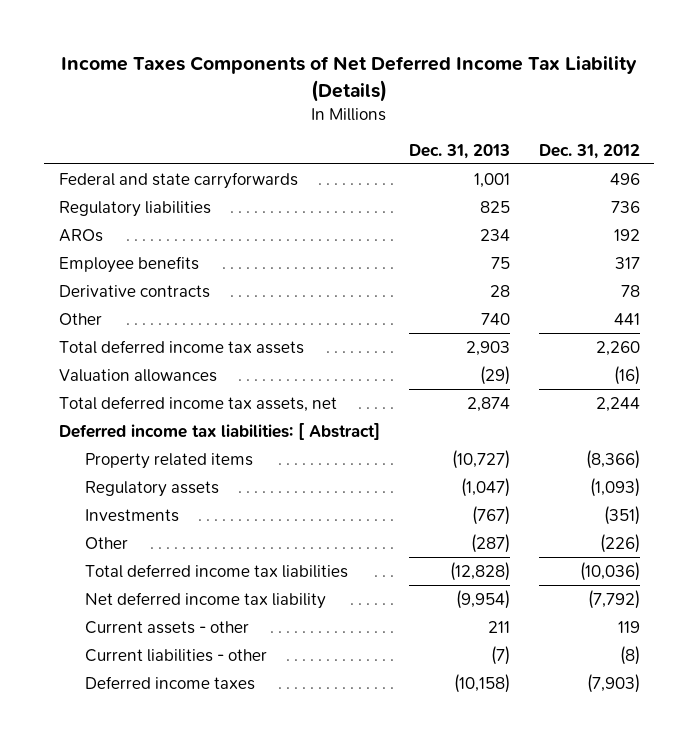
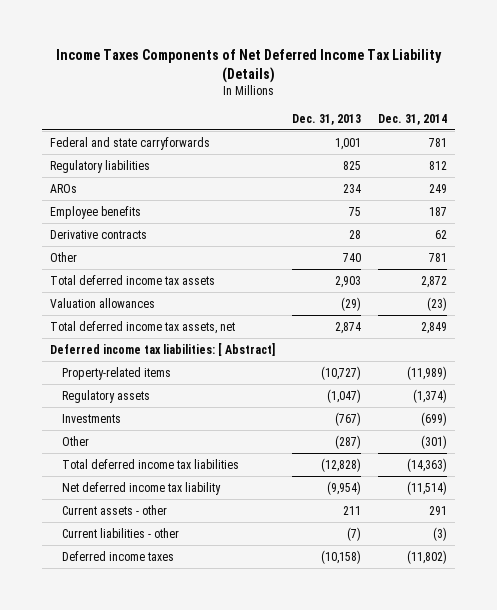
- | Dec. 31, 2013 | Dec. 31, 2012
+ | Dec. 31, 2013 | Dec. 31, 2014
- Property related items | (10,727) | (8,366)
+ Property-related items | (10,727) | (11,989)

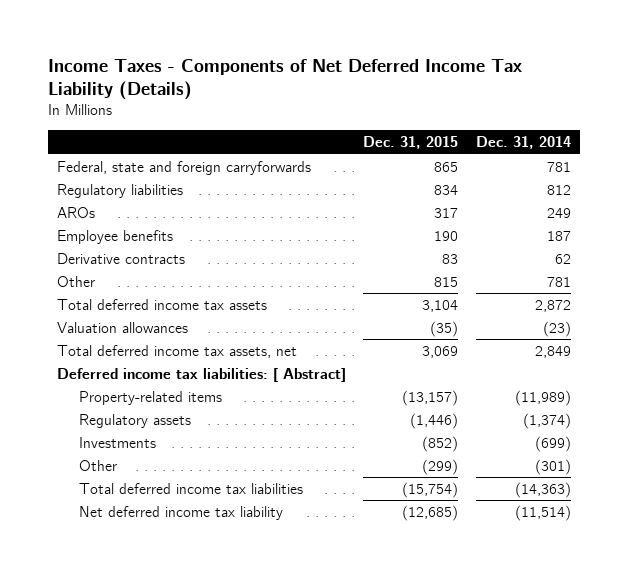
- Income Taxes Components of Net Deferred Income Tax Liability (Details)
+ Income Taxes - Components of Net Deferred Income Tax Liability (Details)
- | Dec. 31, 2013 | Dec. 31, 2014
+ | Dec. 31, 2015 | Dec. 31, 2014
- Federal and state carryforwards | 1,001 | 781
+ Federal, state and foreign carryforwards | 865 | 781
- Current assets - other | 211 | 291
- Current liabilities - other | (7) | (3)
- Deferred income taxes | (10,158) | (11,802)

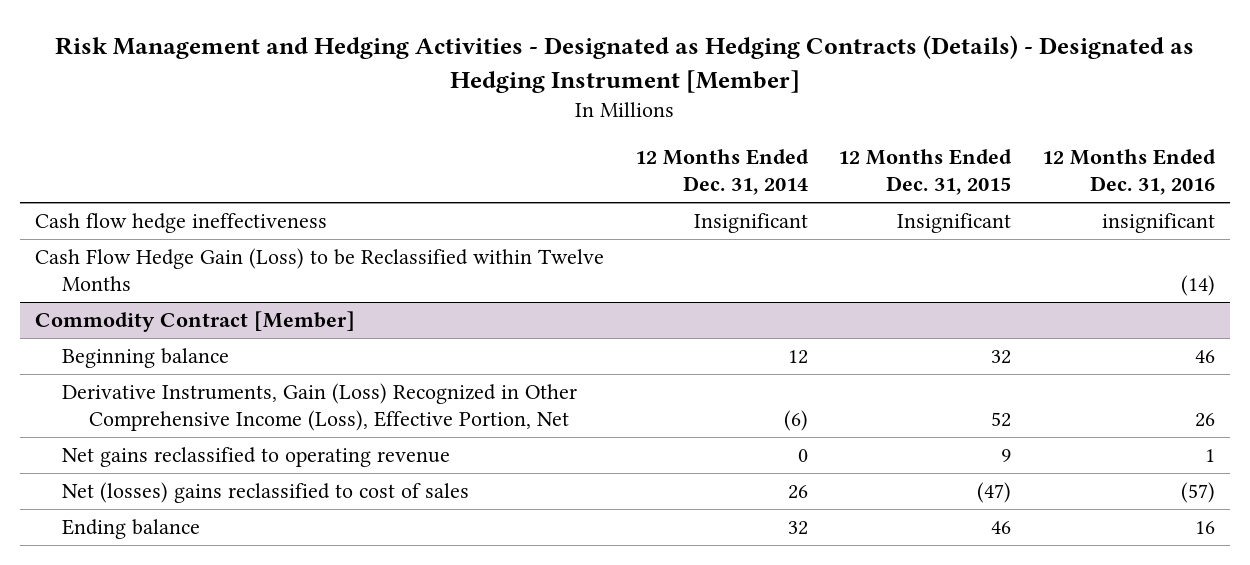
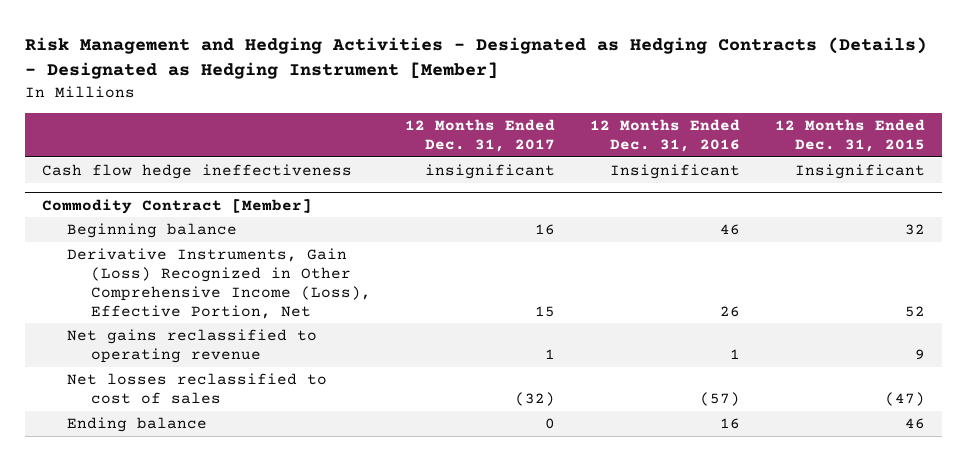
- | 12 Months Ended Dec. 31, 2014 | 12 Months Ended Dec. 31, 2015 | 12 Months Ended Dec. 31, 2016
+ | 12 Months Ended Dec. 31, 2017 | 12 Months Ended Dec. 31, 2016 | 12 Months Ended Dec. 31, 2015
- Cash flow hedge ineffectiveness | Insignificant | Insignificant | insignificant
- Cash Flow Hedge Gain (Loss) to be Reclassified within Twelve Months | | | (14)
+ Cash flow hedge ineffectiveness | insignificant | Insignificant | Insignificant
@ Commodity Contract [Member]
- Net (losses) gains reclassified to cost of sales | 26 | (47) | (57)
+ Net losses reclassified to cost of sales | (32) | (57) | (47)

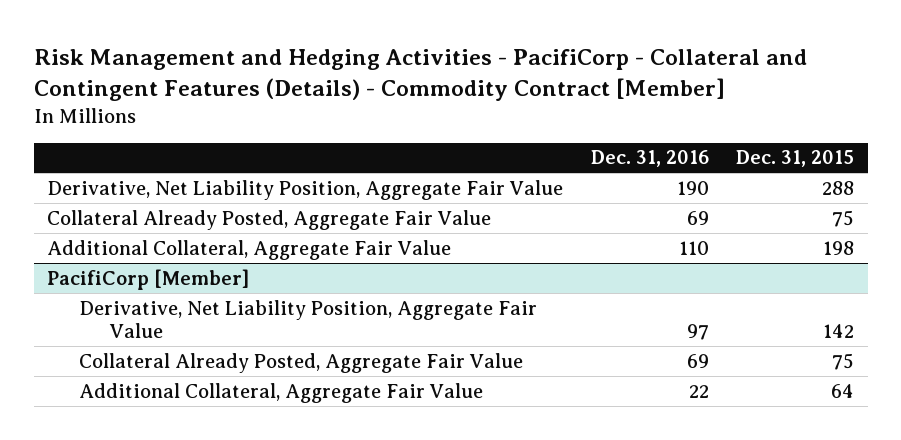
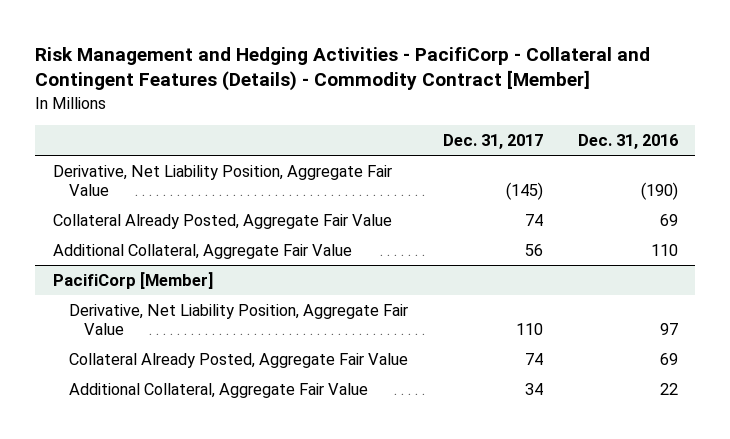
- | Dec. 31, 2016 | Dec. 31, 2015
+ | Dec. 31, 2017 | Dec. 31, 2016
- Derivative, Net Liability Position, Aggregate Fair Value | 190 | 288
+ Derivative, Net Liability Position, Aggregate Fair Value | (145) | (190)

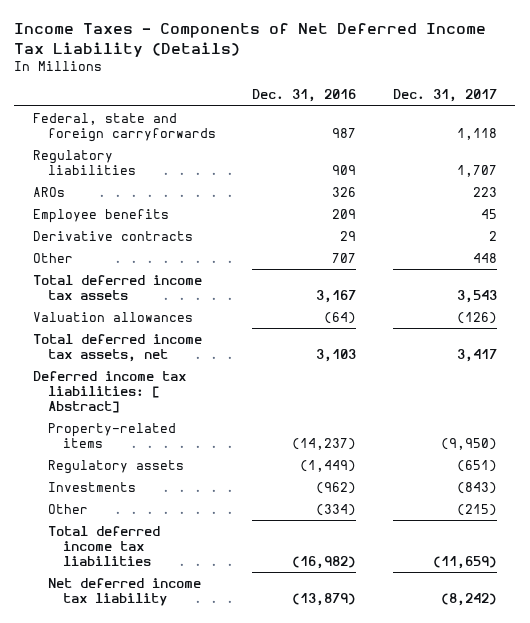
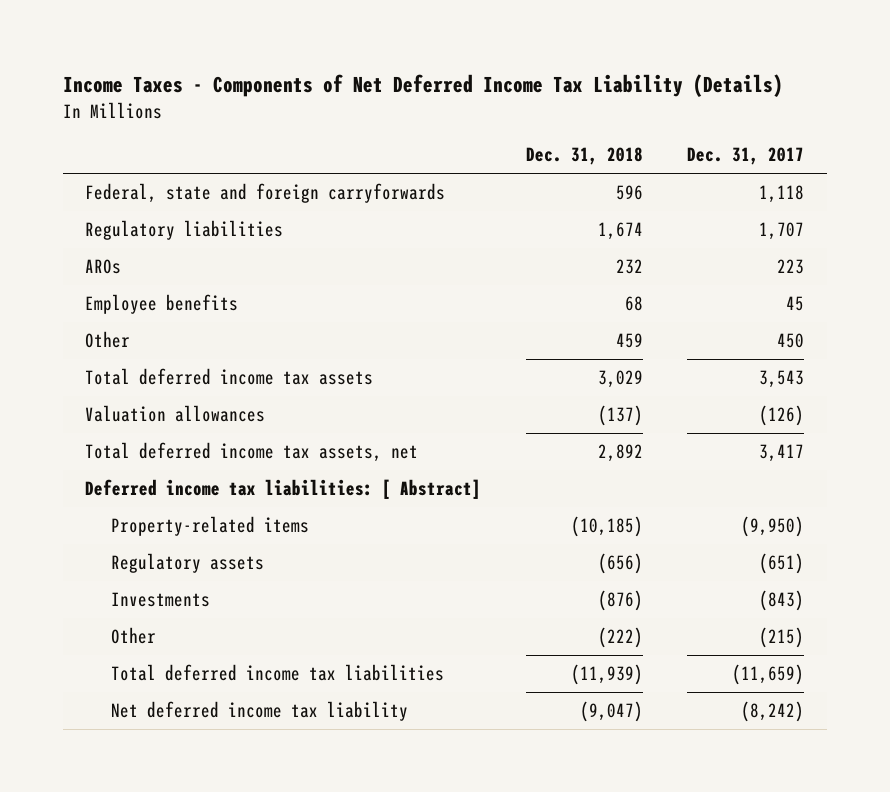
- | Dec. 31, 2016 | Dec. 31, 2017
+ | Dec. 31, 2018 | Dec. 31, 2017
- Derivative contracts | 29 | 2
- Other | 707 | 448
+ Other | 459 | 450

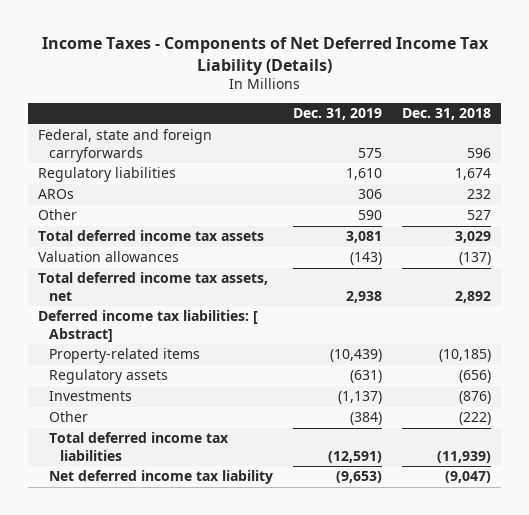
- | Dec. 31, 2018 | Dec. 31, 2017
+ | Dec. 31, 2019 | Dec. 31, 2018
- Employee benefits | 68 | 45
- Other | 459 | 450
+ Other | 590 | 527

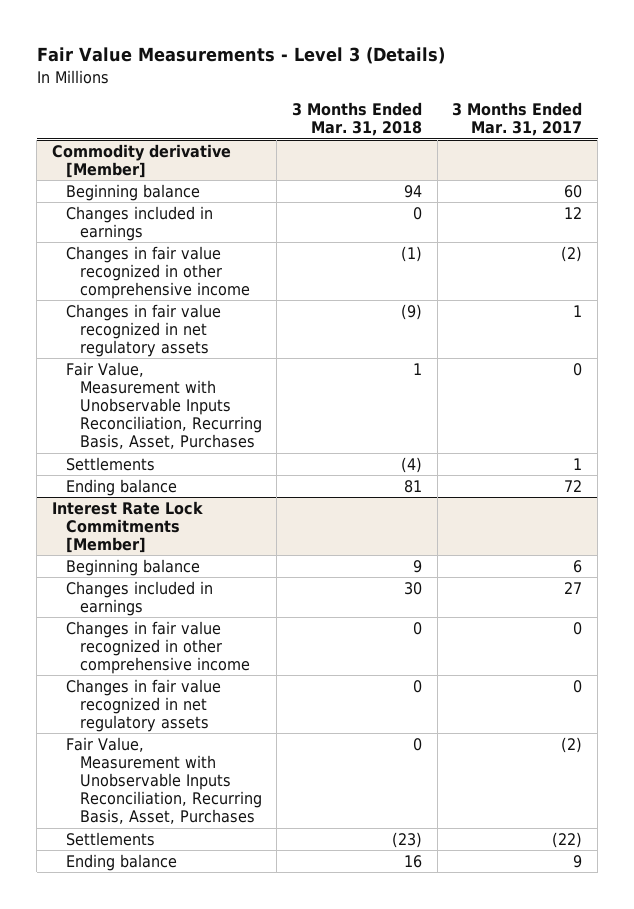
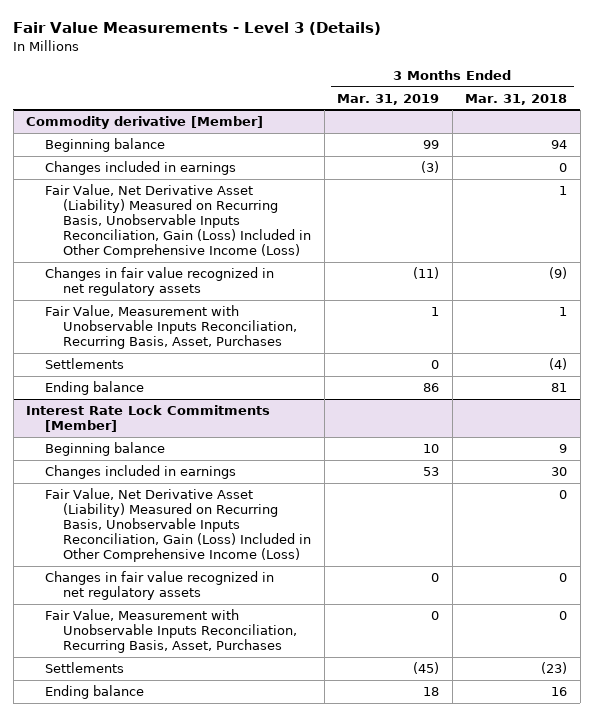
- | 3 Months Ended Mar. 31, 2018 | 3 Months Ended Mar. 31, 2017
+ | 3 Months Ended Mar. 31, 2019 | 3 Months Ended Mar. 31, 2018
@ Commodity derivative [Member]
- Changes in fair value recognized in other comprehensive income | (1) | (2)
+ Fair Value, Net Derivative Asset (Liability) Measured on Recurring Basis, Unobservable Inputs Reconciliation, Gain (Loss) Included in Other Comprehensive Income (Loss) | | 1
@ Interest Rate Lock Commitments [Member]
- Changes in fair value recognized in other comprehensive income | 0 | 0
+ Fair Value, Net Derivative Asset (Liability) Measured on Recurring Basis, Unobservable Inputs Reconciliation, Gain (Loss) Included in Other Comprehensive Income (Loss) | | 0

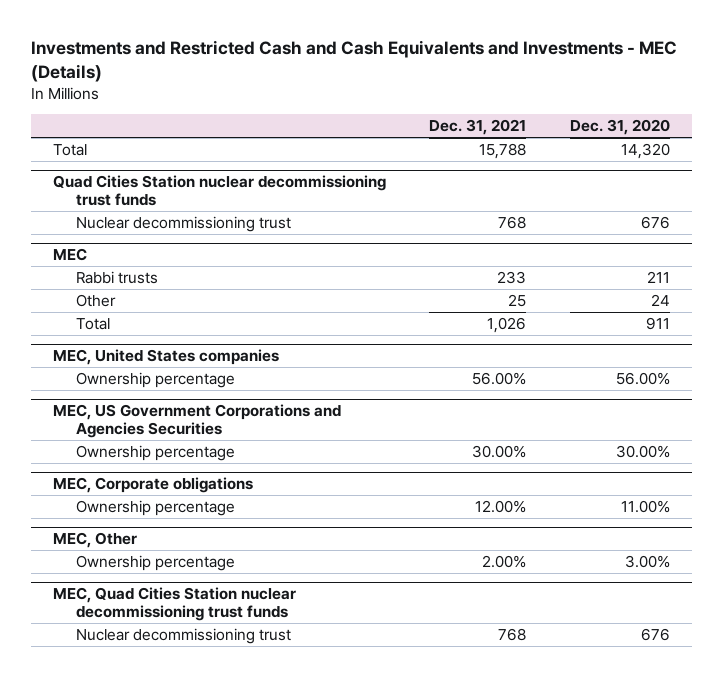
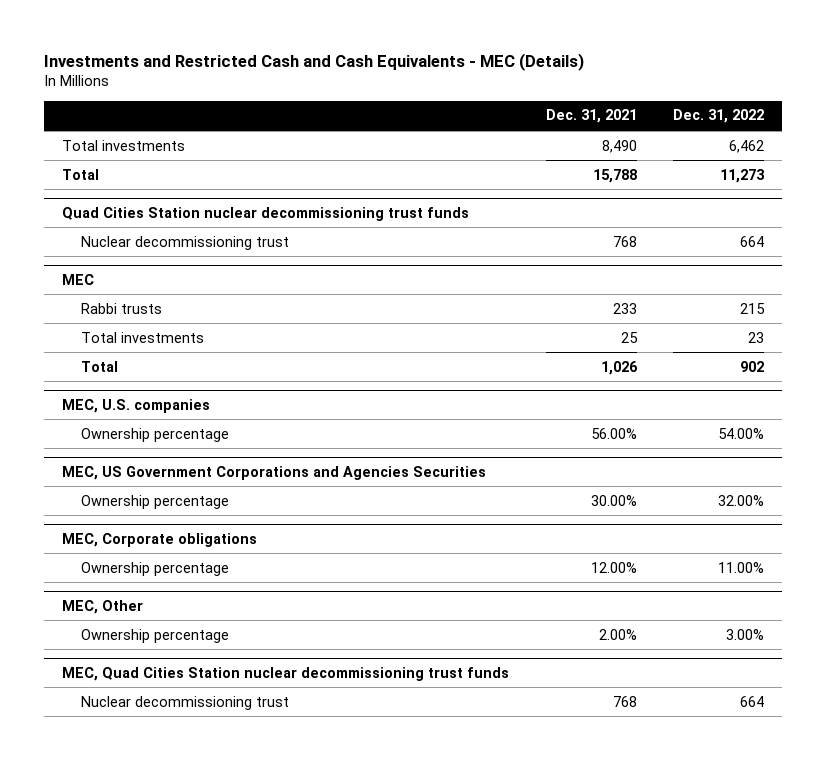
- Investments and Restricted Cash and Cash Equivalents and Investments - MEC (Details)
+ Investments and Restricted Cash and Cash Equivalents - MEC (Details)
- | Dec. 31, 2021 | Dec. 31, 2020
+ | Dec. 31, 2021 | Dec. 31, 2022
+ Total investments | 8,490 | 6,462
@ MEC
- Other | 25 | 24
+ Total investments | 25 | 23
- MEC, United States companies
+ MEC, U.S. companies

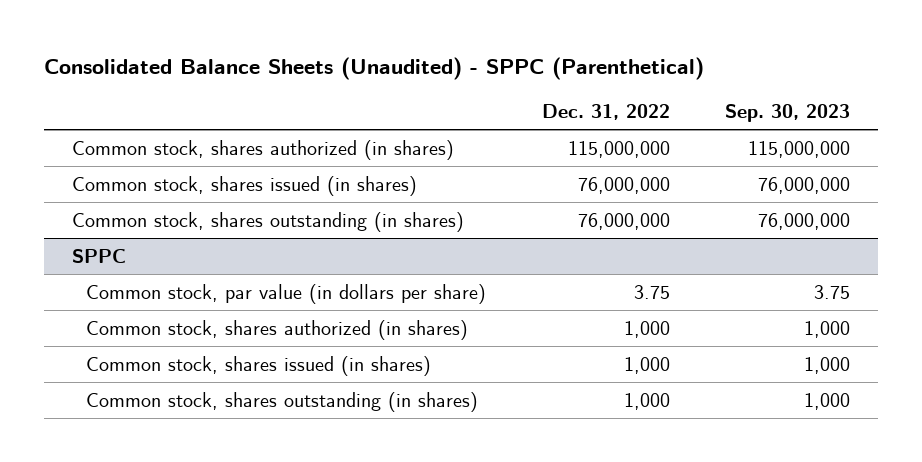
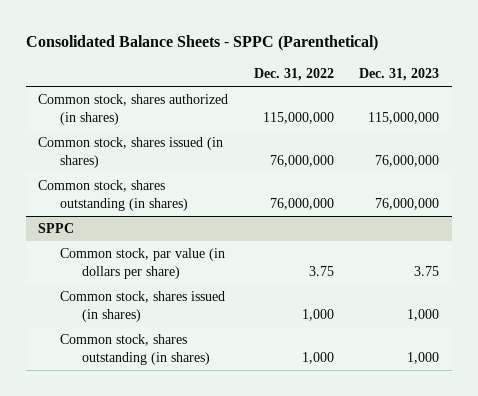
- Consolidated Balance Sheets (Unaudited) - SPPC (Parenthetical)
+ Consolidated Balance Sheets - SPPC (Parenthetical)
- | Dec. 31, 2022 | Sep. 30, 2023
+ | Dec. 31, 2022 | Dec. 31, 2023
@ SPPC
- Common stock, shares authorized (in shares) | 1,000 | 1,000

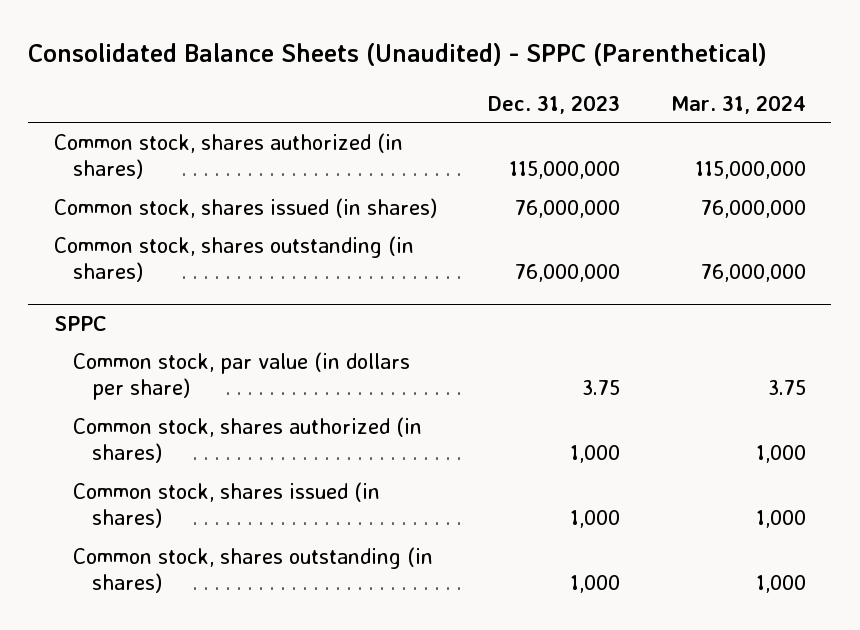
- Consolidated Balance Sheets - SPPC (Parenthetical)
+ Consolidated Balance Sheets (Unaudited) - SPPC (Parenthetical)
- | Dec. 31, 2022 | Dec. 31, 2023
+ | Dec. 31, 2023 | Mar. 31, 2024
@ SPPC
+ Common stock, shares authorized (in shares) | 1,000 | 1,000

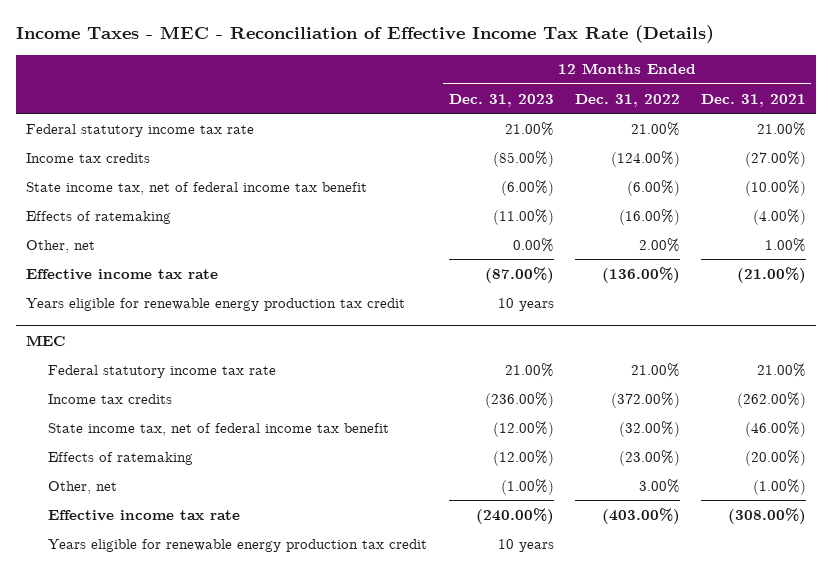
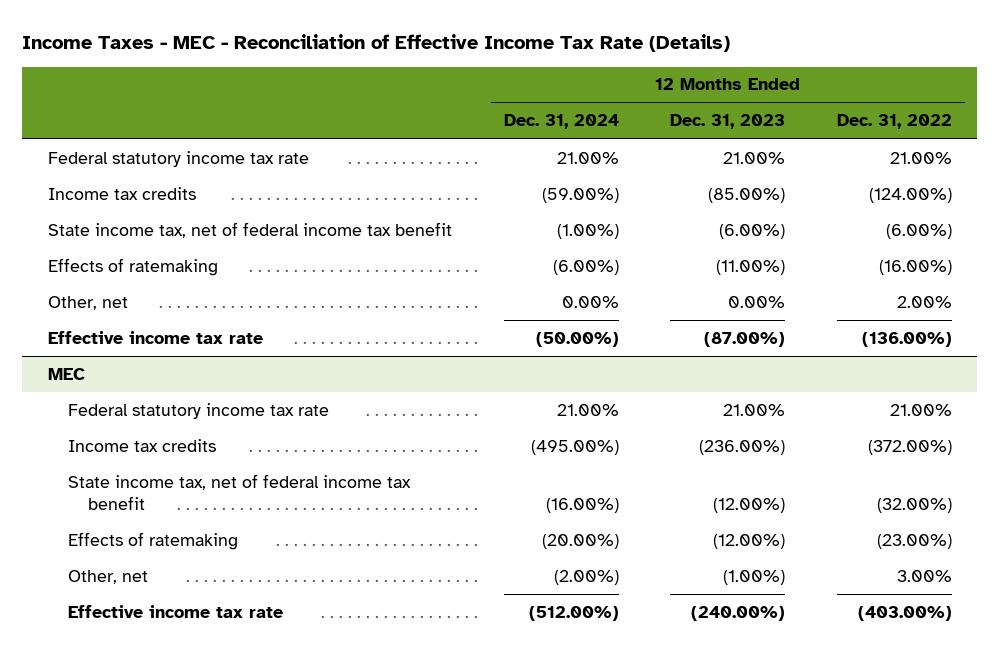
- | 12 Months Ended Dec. 31, 2023 | 12 Months Ended Dec. 31, 2022 | 12 Months Ended Dec. 31, 2021
+ | 12 Months Ended Dec. 31, 2024 | 12 Months Ended Dec. 31, 2023 | 12 Months Ended Dec. 31, 2022
- Years eligible for renewable energy production tax credit | 10 years | |
@ MEC
- Years eligible for renewable energy production tax credit | 10 years | |

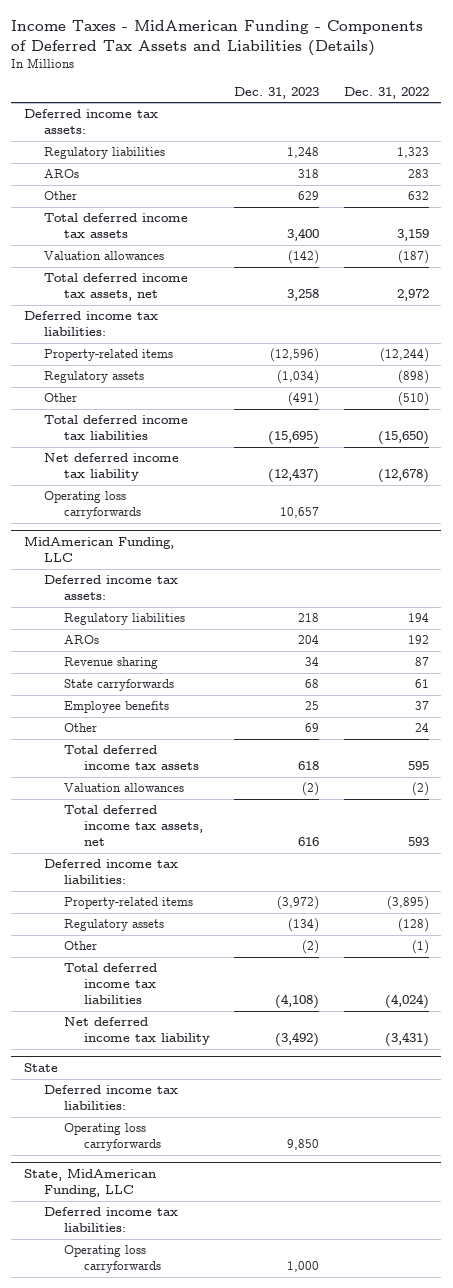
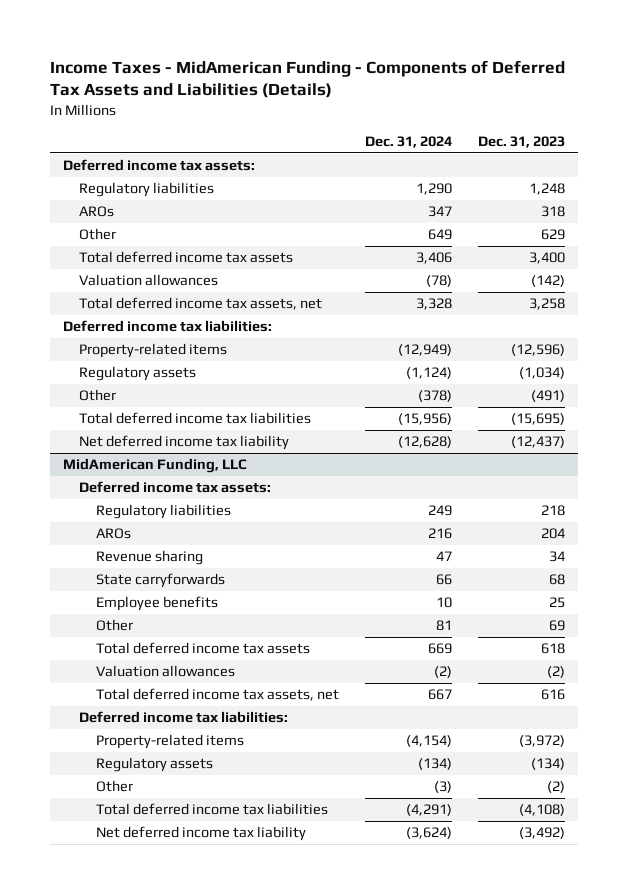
- | Dec. 31, 2023 | Dec. 31, 2022
+ | Dec. 31, 2024 | Dec. 31, 2023
- Operating loss carryforwards | 10,657 |
- State
- Deferred income tax liabilities:
- Operating loss carryforwards | 9,850 |
- State, MidAmerican Funding, LLC
- Deferred income tax liabilities:
- Operating loss carryforwards | 1,000 |

